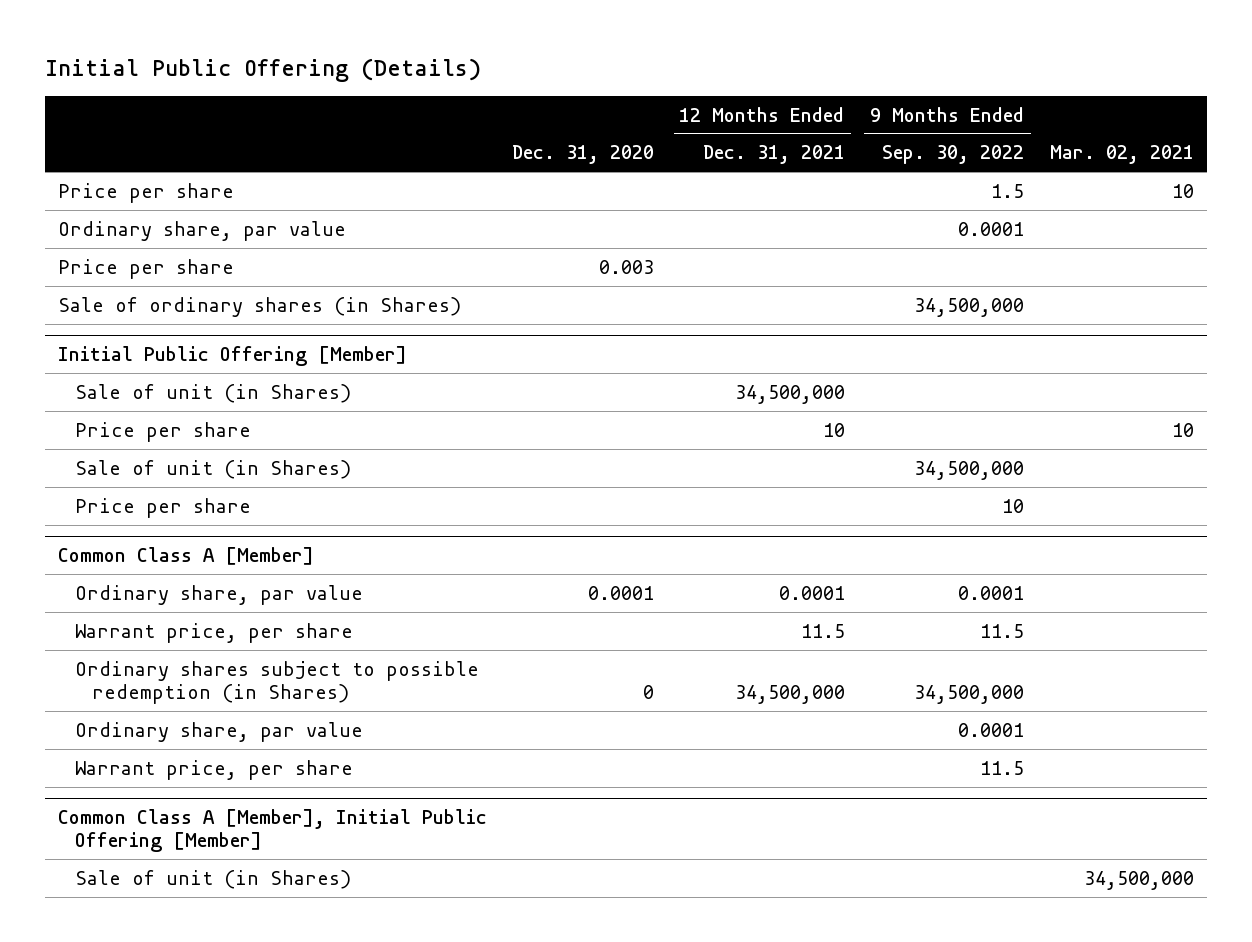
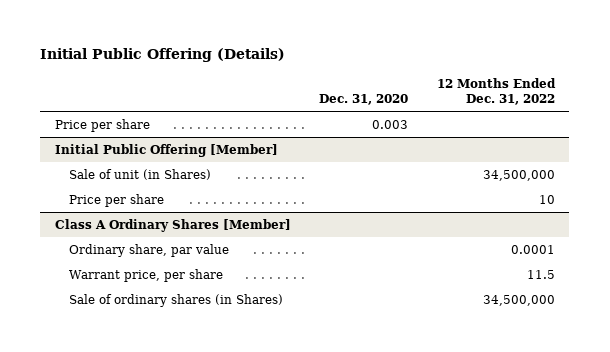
- | Dec. 31, 2020 | 12 Months Ended Dec. 31, 2021 | 9 Months Ended Sep. 30, 2022 | Mar. 02, 2021
+ | Dec. 31, 2020 | 12 Months Ended Dec. 31, 2022
- Price per share | | | 1.5 | 10
- Ordinary share, par value | | | 0.0001 |
- Sale of ordinary shares (in Shares) | | | 34,500,000 |
@ Initial Public Offering [Member]
- Sale of unit (in Shares) | | | 34,500,000 |
- Price per share | | | 10 |
- Common Class A [Member]
- Ordinary share, par value | 0.0001 | 0.0001 | 0.0001 |
- Warrant price, per share | | 11.5 | 11.5 |
- Ordinary shares subject to possible redemption (in Shares) | 0 | 34,500,000 | 34,500,000 |
+ Class A Ordinary Shares [Member]
- Common Class A [Member], Initial Public Offering [Member]
- Sale of unit (in Shares) | | | | 34,500,000
+ Sale of ordinary shares (in Shares) | | 34,500,000

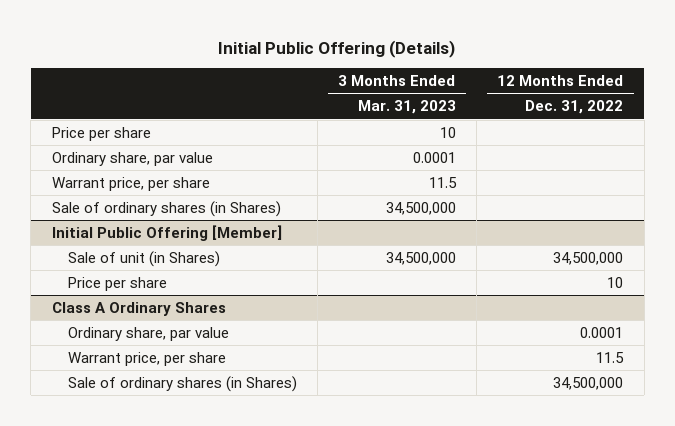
- | Dec. 31, 2020 | 12 Months Ended Dec. 31, 2022
+ | 3 Months Ended Mar. 31, 2023 | 12 Months Ended Dec. 31, 2022
+ Ordinary share, par value | 0.0001 |
+ Warrant price, per share | 11.5 |
+ Sale of ordinary shares (in Shares) | 34,500,000 |
- Class A Ordinary Shares [Member]
+ Class A Ordinary Shares

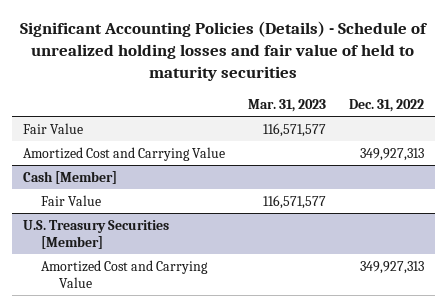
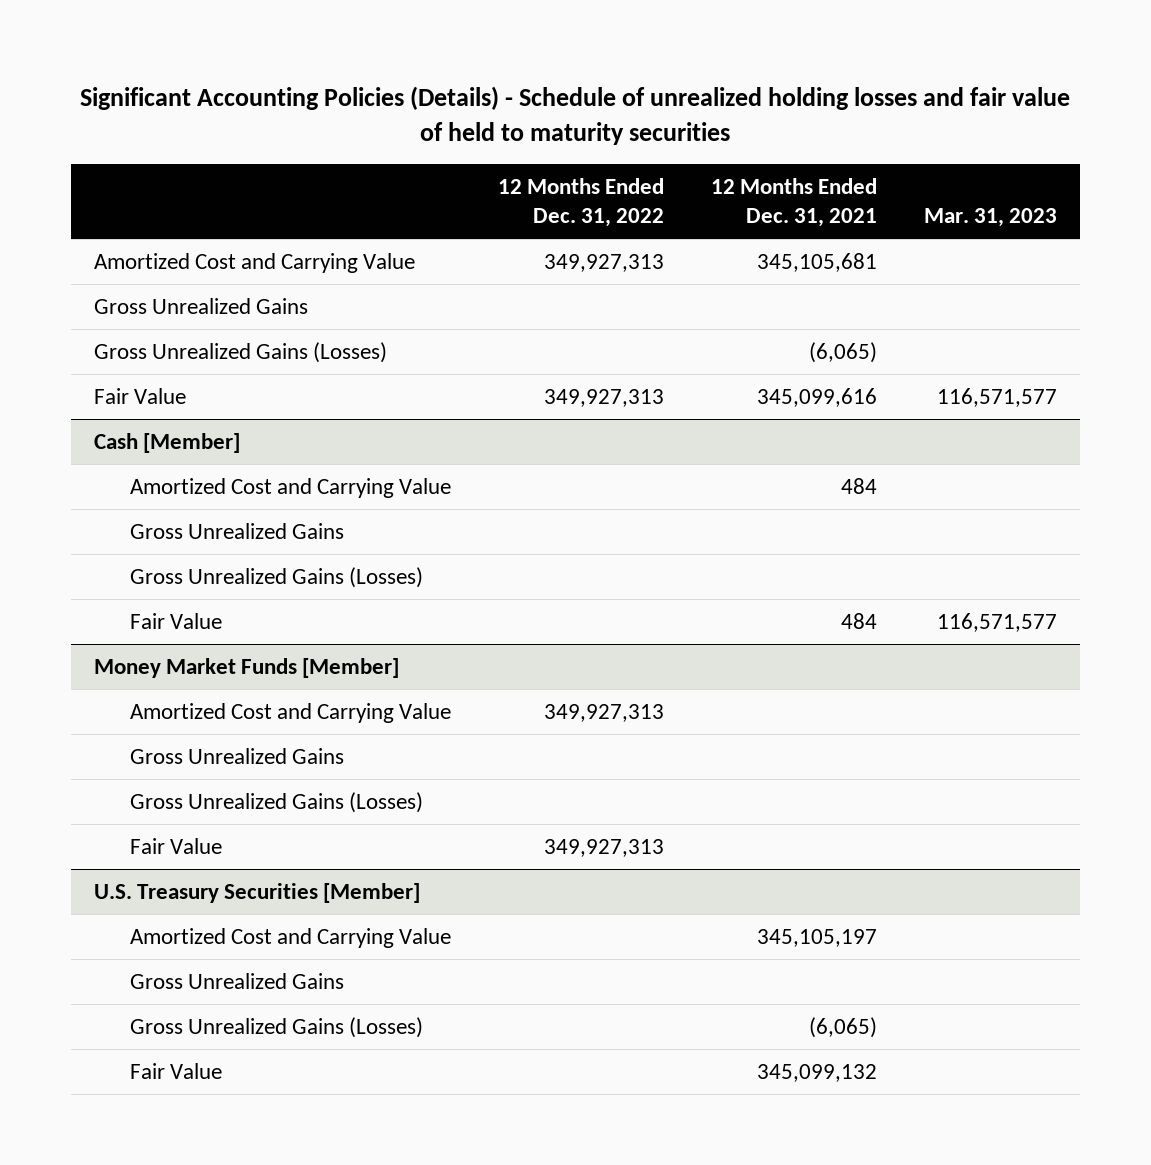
- | Mar. 31, 2023 | Dec. 31, 2022
+ | 12 Months Ended Dec. 31, 2022 | 12 Months Ended Dec. 31, 2021 | Mar. 31, 2023
+ Gross Unrealized Gains
+ Gross Unrealized Gains (Losses) | | (6,065) |
moved down: Fair Value | 349,927,313 | 345,099,616 | 116,571,577
@ Cash [Member]
+ Amortized Cost and Carrying Value | | 484 |
+ Gross Unrealized Gains
+ Gross Unrealized Gains (Losses)
+ Money Market Funds [Member]
+ Amortized Cost and Carrying Value | 349,927,313 | |
+ Gross Unrealized Gains
+ Gross Unrealized Gains (Losses)
+ Fair Value | 349,927,313 | |
@ U.S. Treasury Securities [Member]
+ Gross Unrealized Gains
+ Gross Unrealized Gains (Losses) | | (6,065) |
+ Fair Value | | 345,099,132 |

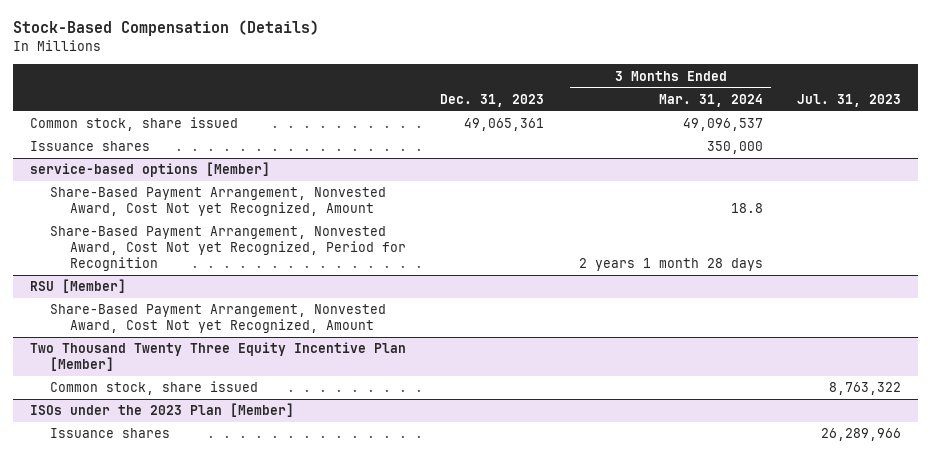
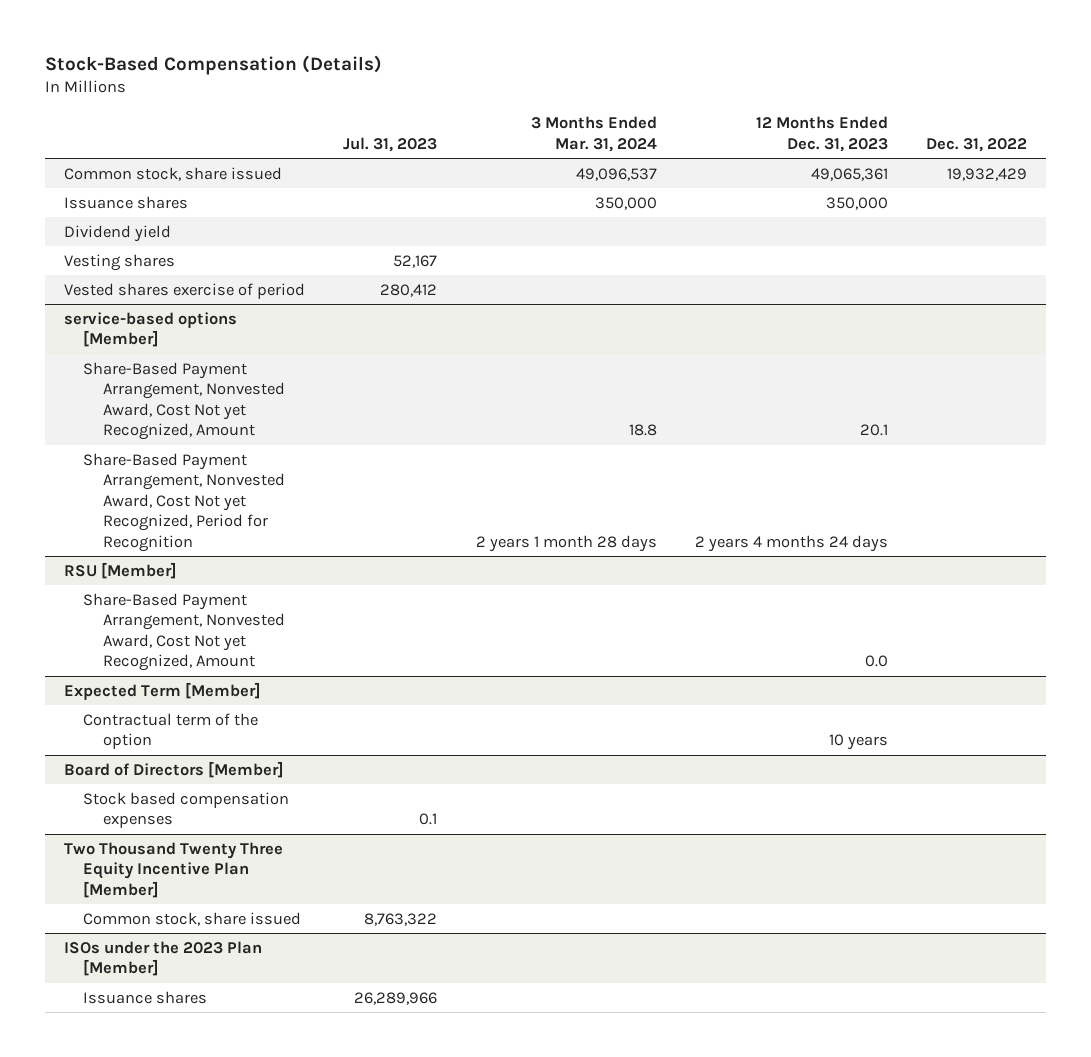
- | Dec. 31, 2023 | 3 Months Ended Mar. 31, 2024 | Jul. 31, 2023
+ | Jul. 31, 2023 | 3 Months Ended Mar. 31, 2024 | 12 Months Ended Dec. 31, 2023 | Dec. 31, 2022
+ Dividend yield
+ Vesting shares | 52,167 | | |
+ Vested shares exercise of period | 280,412 | | |
+ Expected Term [Member]
+ Contractual term of the option | | | 10 years |
+ Board of Directors [Member]
+ Stock based compensation expenses | 0.1 | | |

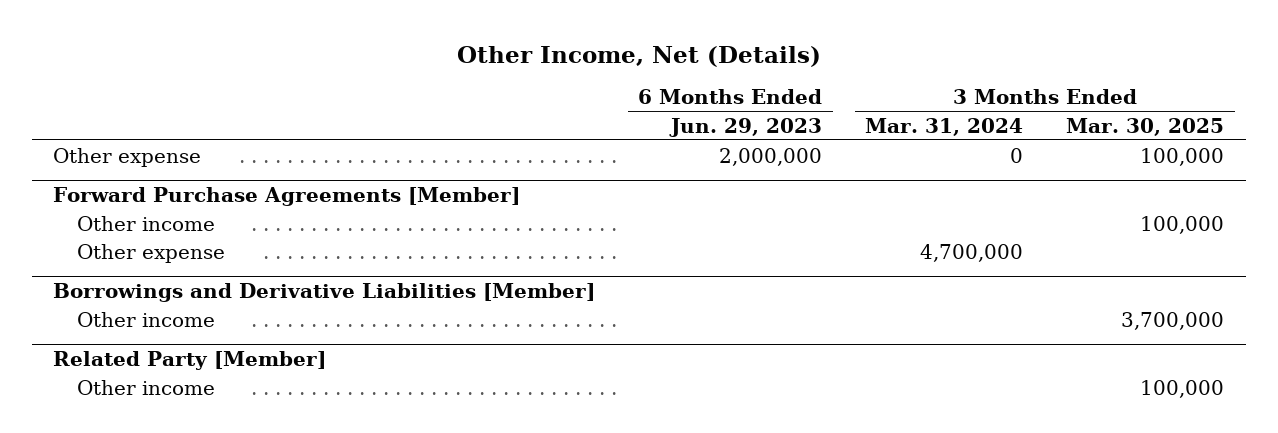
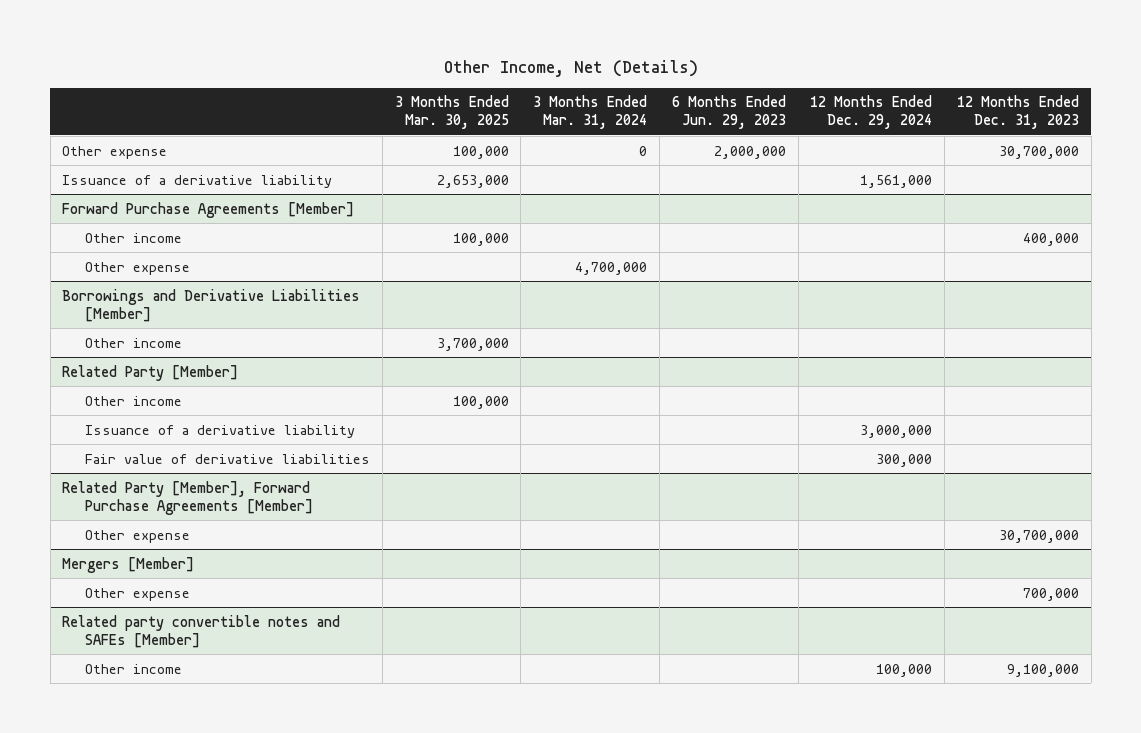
- | 6 Months Ended Jun. 29, 2023 | 3 Months Ended Mar. 31, 2024 | 3 Months Ended Mar. 30, 2025
+ | 3 Months Ended Mar. 30, 2025 | 3 Months Ended Mar. 31, 2024 | 6 Months Ended Jun. 29, 2023 | 12 Months Ended Dec. 29, 2024 | 12 Months Ended Dec. 31, 2023
+ Issuance of a derivative liability | 2,653,000 | | | 1,561,000 |
@ Related Party [Member]
+ Issuance of a derivative liability | | | | 3,000,000 |
+ Fair value of derivative liabilities | | | | 300,000 |
+ Related Party [Member], Forward Purchase Agreements [Member]
+ Other expense | | | | | 30,700,000
+ Mergers [Member]
+ Other expense | | | | | 700,000
+ Related party convertible notes and SAFEs [Member]
+ Other income | | | | 100,000 | 9,100,000

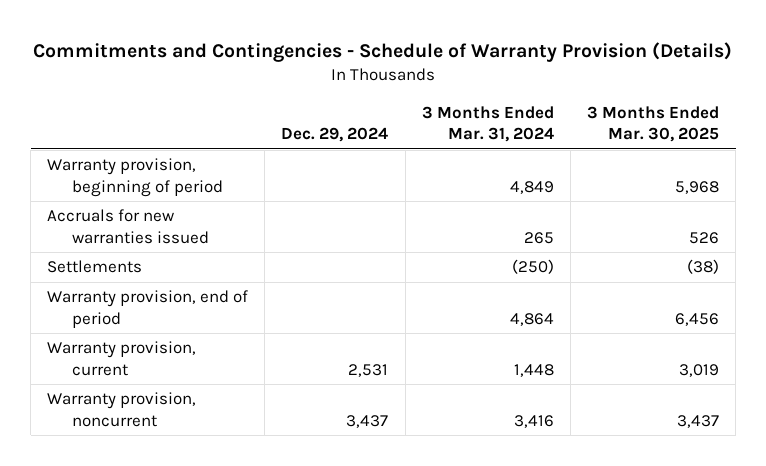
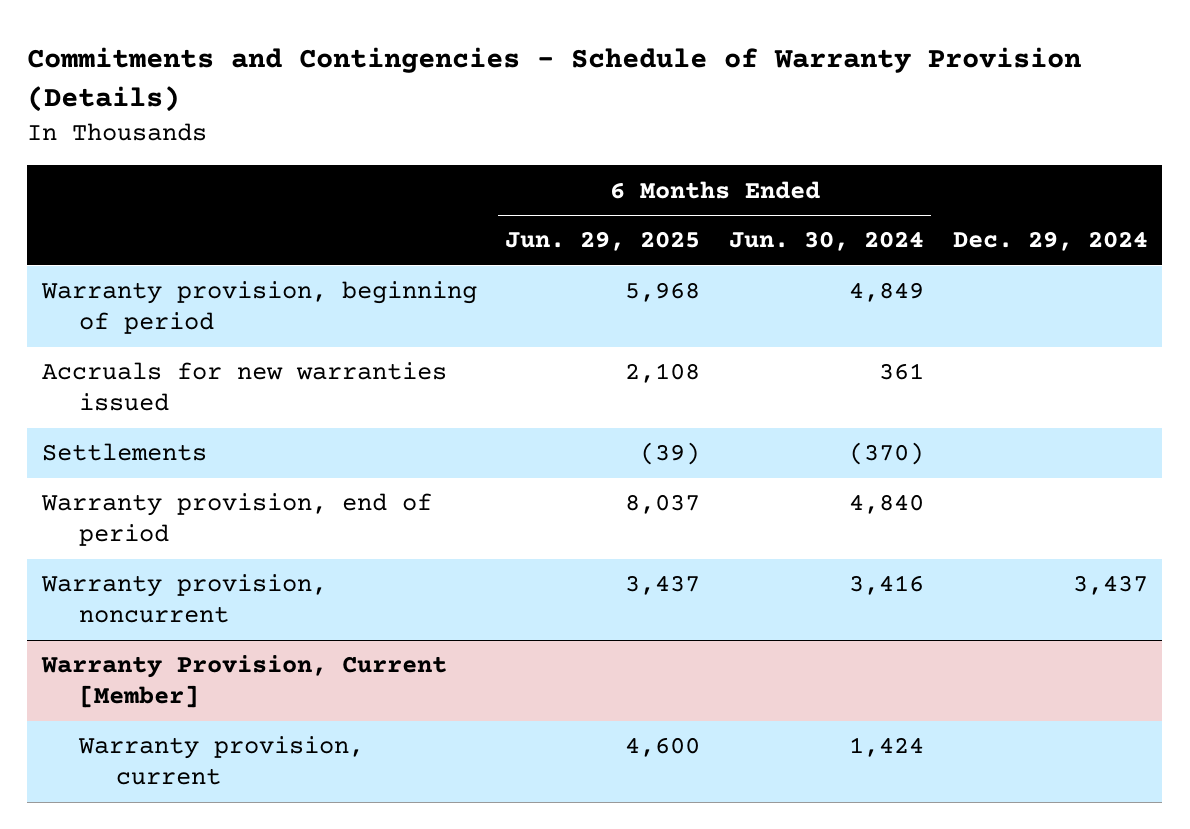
- | Dec. 29, 2024 | 3 Months Ended Mar. 31, 2024 | 3 Months Ended Mar. 30, 2025
+ | 6 Months Ended Jun. 29, 2025 | 6 Months Ended Jun. 30, 2024 | Dec. 29, 2024
- Warranty provision, current | 2,531 | 1,448 | 3,019
+ Warranty Provision, Current [Member]
+ Warranty provision, current | 4,600 | 1,424 |

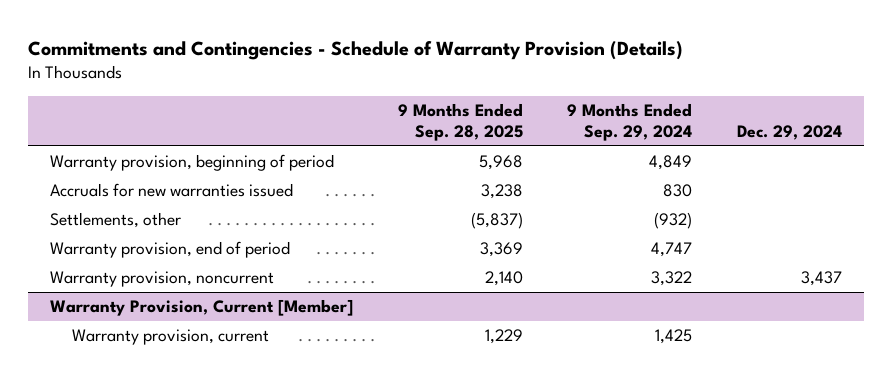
- | 6 Months Ended Jun. 29, 2025 | 6 Months Ended Jun. 30, 2024 | Dec. 29, 2024
+ | 9 Months Ended Sep. 28, 2025 | 9 Months Ended Sep. 29, 2024 | Dec. 29, 2024
- Settlements | (39) | (370) |
+ Settlements, other | (5,837) | (932) |

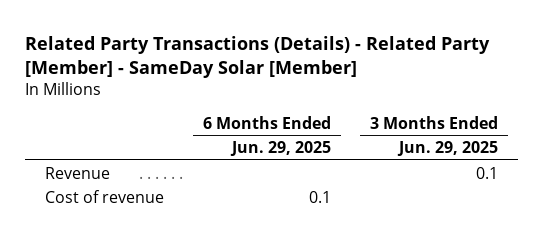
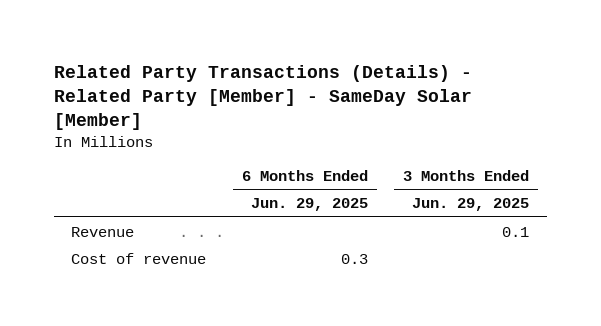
- Cost of revenue | 0.1 |
+ Cost of revenue | 0.3 |

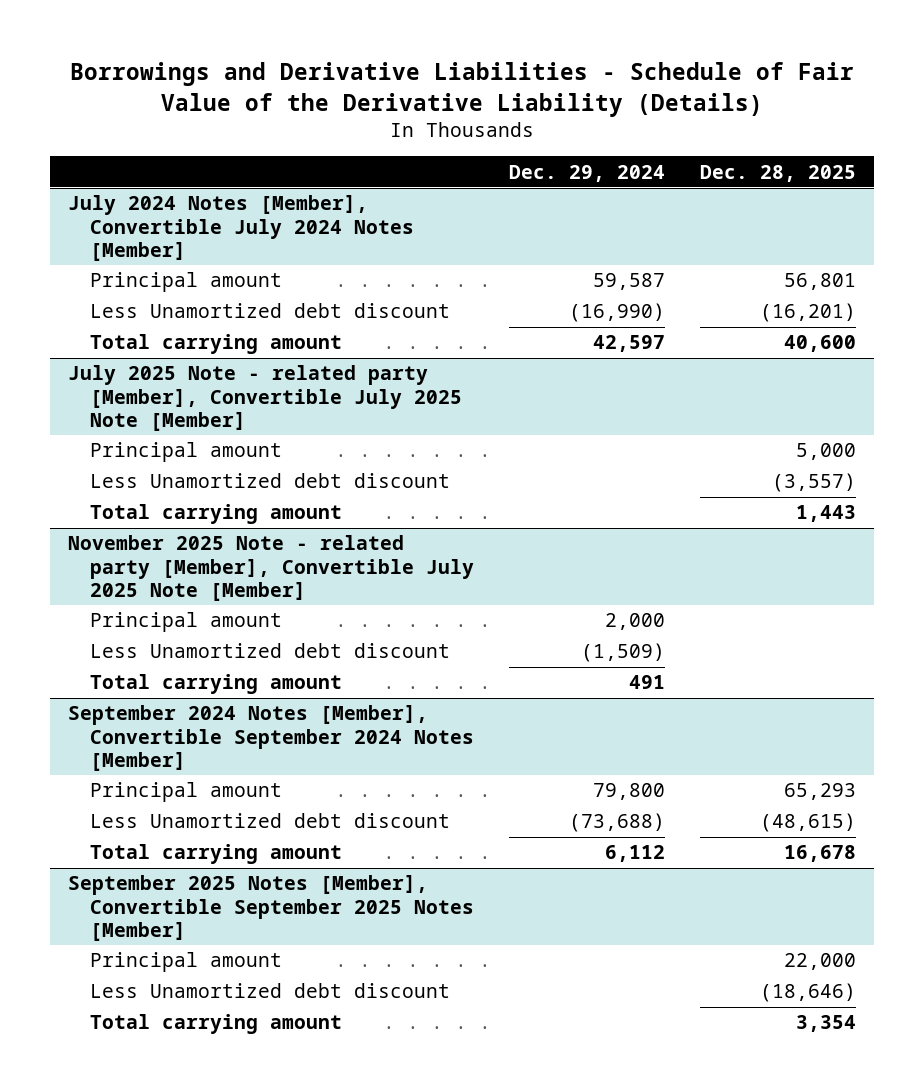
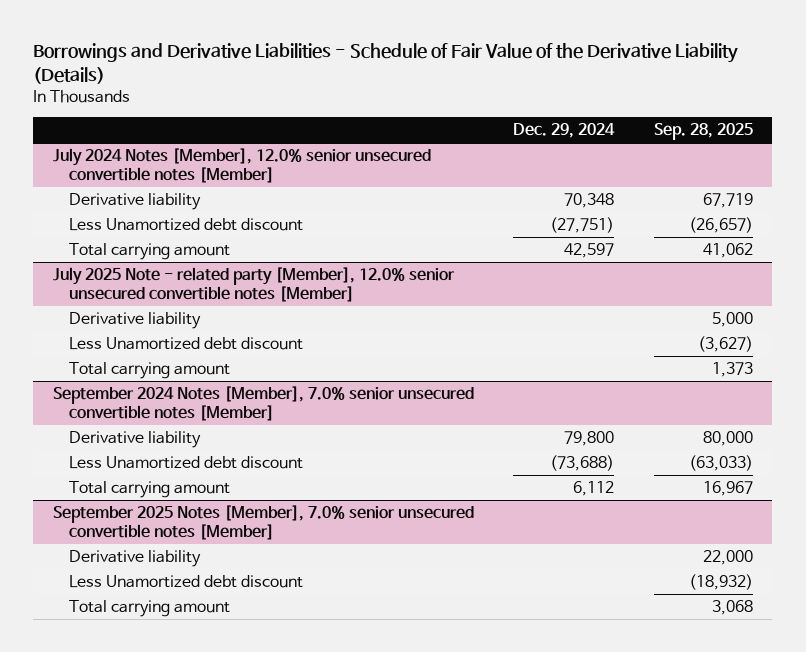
- | Dec. 29, 2024 | Dec. 28, 2025
+ | Dec. 29, 2024 | Sep. 28, 2025
- July 2024 Notes [Member], Convertible July 2024 Notes [Member]
- Principal amount | 59,587 | 56,801
- Less Unamortized debt discount | (16,990) | (16,201)
+ July 2024 Notes [Member], 12.0% senior unsecured convertible notes [Member]
+ Derivative liability | 70,348 | 67,719
+ Less Unamortized debt discount | (27,751) | (26,657)
- July 2025 Note - related party [Member], Convertible July 2025 Note [Member]
- Principal amount | | 5,000
+ July 2025 Note - related party [Member], 12.0% senior unsecured convertible notes [Member]
+ Derivative liability | | 5,000
- November 2025 Note - related party [Member], Convertible July 2025 Note [Member]
- Principal amount | 2,000 |
- Less Unamortized debt discount | (1,509) |
- Total carrying amount | 491 |
- September 2024 Notes [Member], Convertible September 2024 Notes [Member]
- Principal amount | 79,800 | 65,293
+ September 2024 Notes [Member], 7.0% senior unsecured convertible notes [Member]
+ Derivative liability | 79,800 | 80,000
- September 2025 Notes [Member], Convertible September 2025 Notes [Member]
- Principal amount | | 22,000
+ September 2025 Notes [Member], 7.0% senior unsecured convertible notes [Member]
+ Derivative liability | | 22,000

